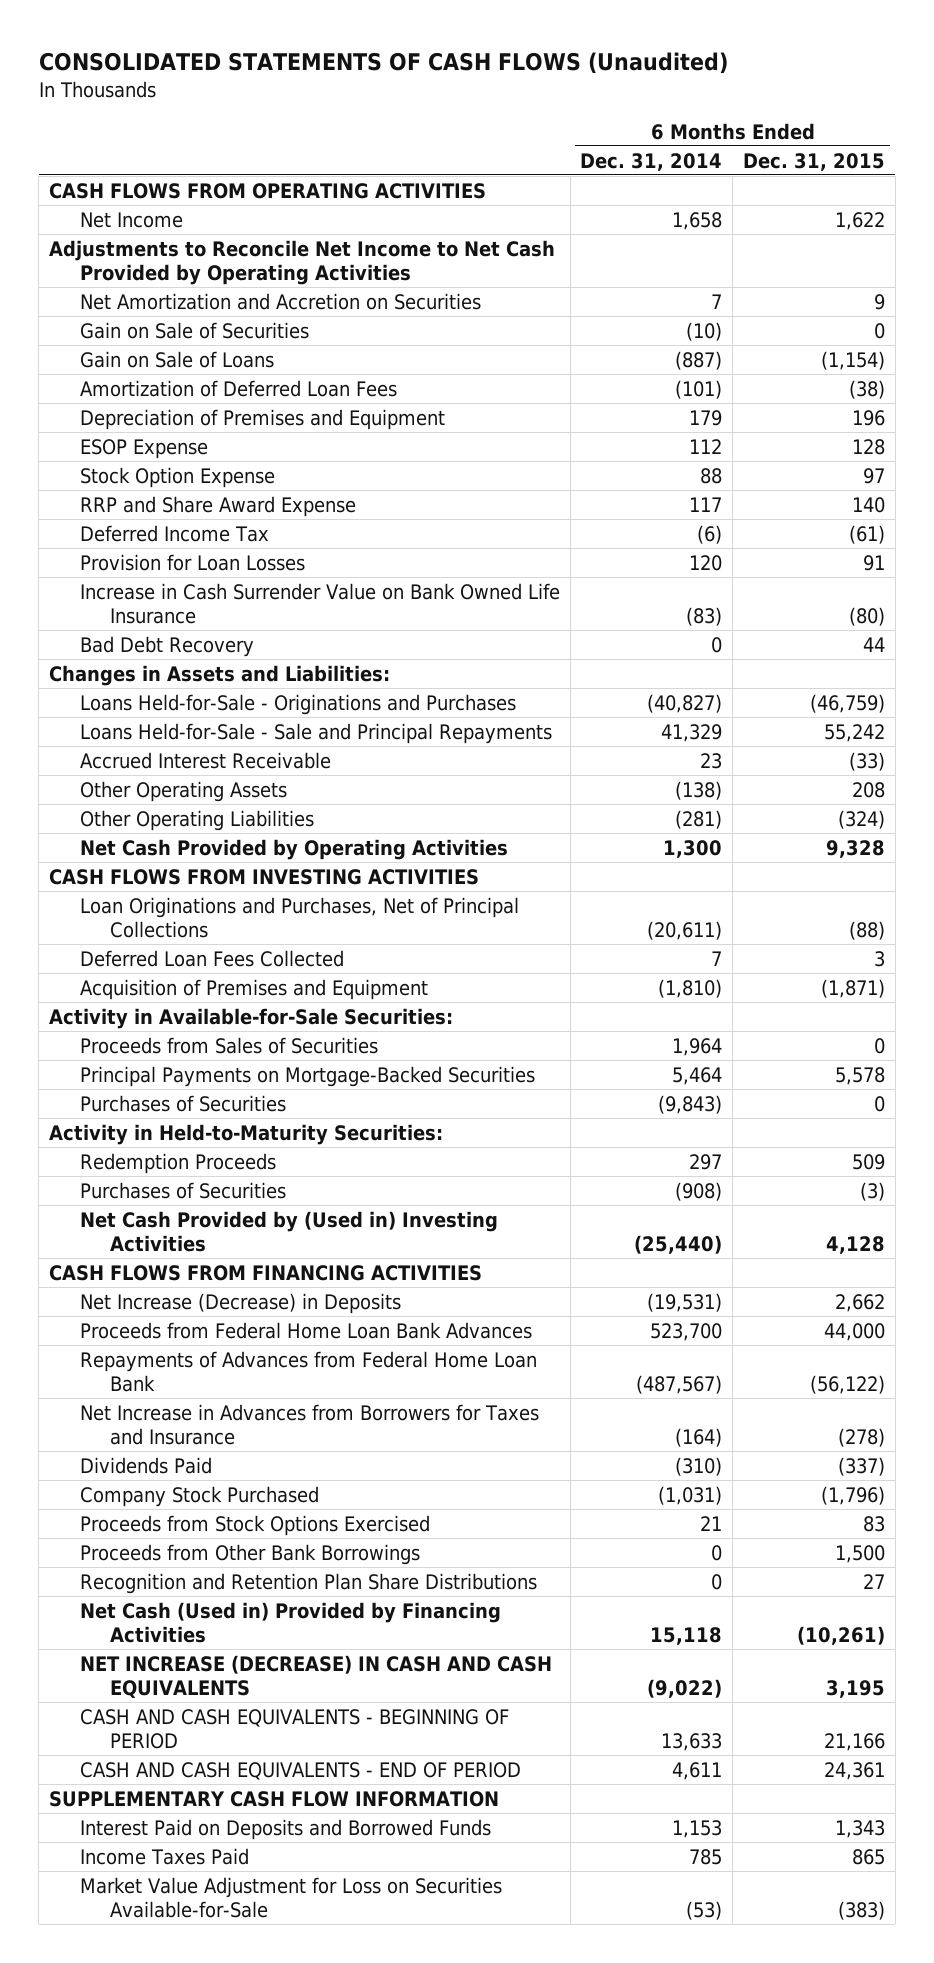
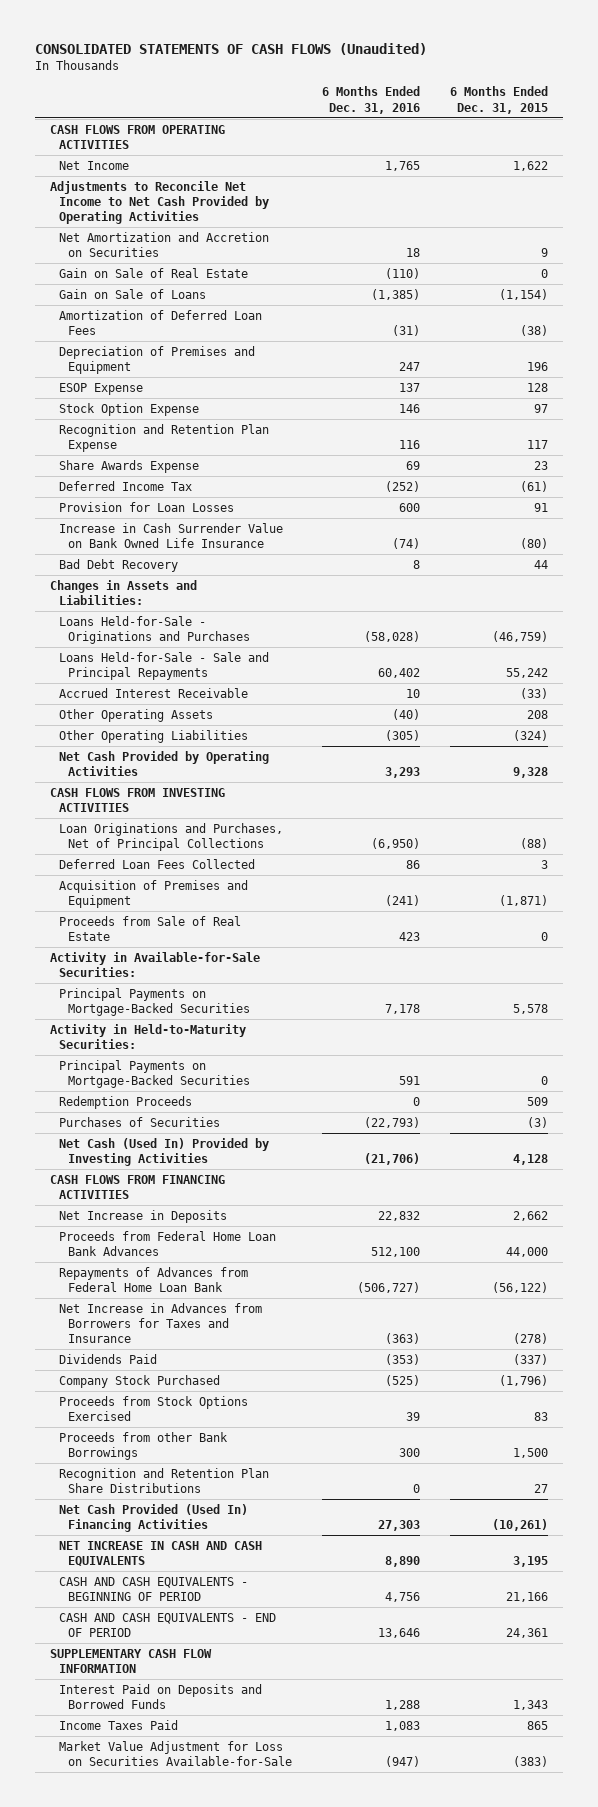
- | 6 Months Ended Dec. 31, 2014 | 6 Months Ended Dec. 31, 2015
+ | 6 Months Ended Dec. 31, 2016 | 6 Months Ended Dec. 31, 2015
- Gain on Sale of Securities | (10) | 0
+ Gain on Sale of Real Estate | (110) | 0
- RRP and Share Award Expense | 117 | 140
+ Recognition and Retention Plan Expense | 116 | 117
+ Share Awards Expense | 69 | 23
+ Proceeds from Sale of Real Estate | 423 | 0
- Proceeds from Sales of Securities | 1,964 | 0
- Purchases of Securities | (9,843) | 0
+ Principal Payments on Mortgage-Backed Securities | 591 | 0
- Net Cash Provided by (Used in) Investing Activities | (25,440) | 4,128
+ Net Cash (Used In) Provided by Investing Activities | (21,706) | 4,128
- Net Increase (Decrease) in Deposits | (19,531) | 2,662
+ Net Increase in Deposits | 22,832 | 2,662
- Proceeds from Other Bank Borrowings | 0 | 1,500
+ Proceeds from other Bank Borrowings | 300 | 1,500
- Net Cash (Used in) Provided by Financing Activities | 15,118 | (10,261)
- NET INCREASE (DECREASE) IN CASH AND CASH EQUIVALENTS | (9,022) | 3,195
+ Net Cash Provided (Used In) Financing Activities | 27,303 | (10,261)
+ NET INCREASE IN CASH AND CASH EQUIVALENTS | 8,890 | 3,195

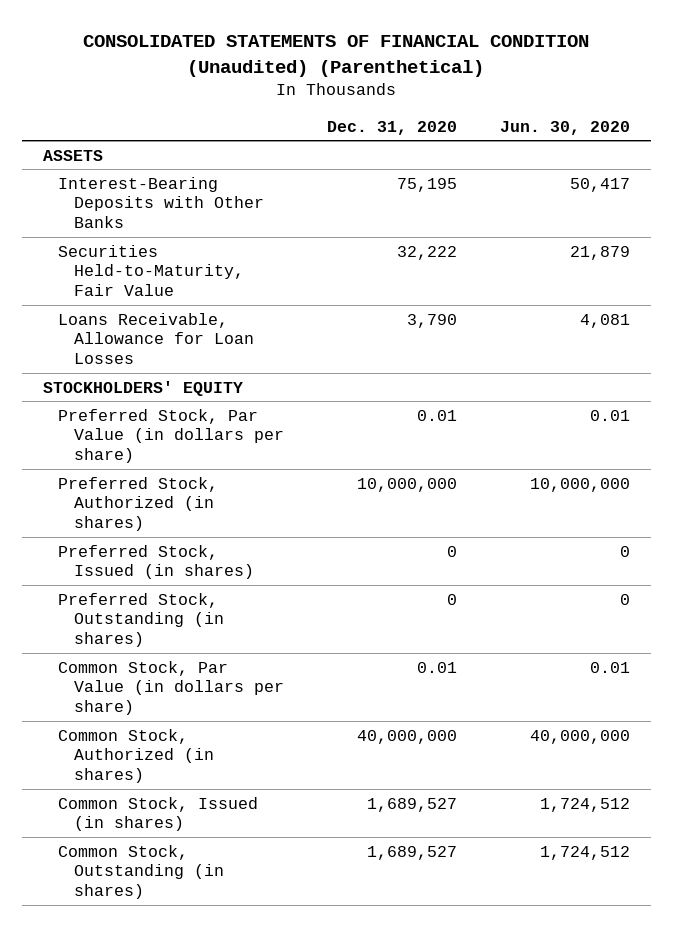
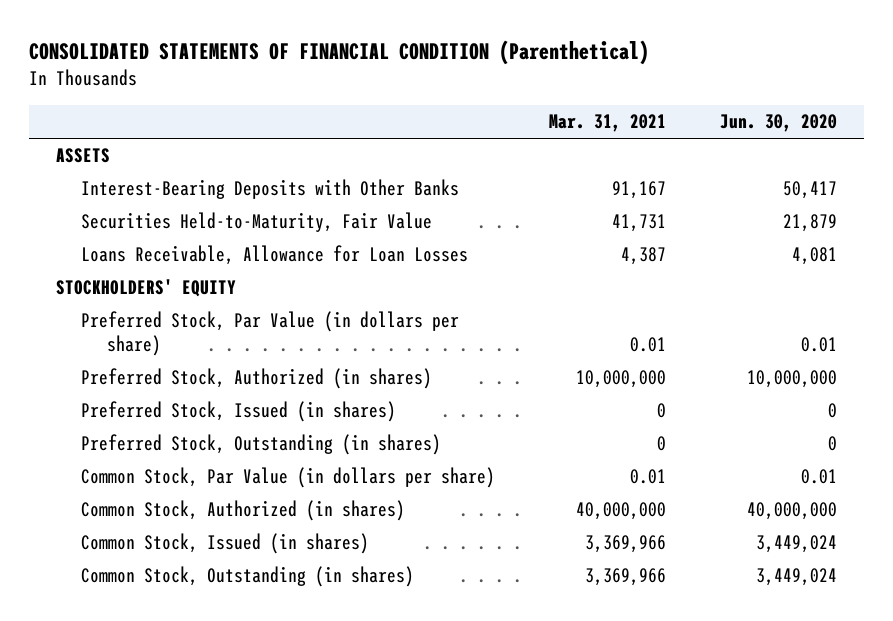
- CONSOLIDATED STATEMENTS OF FINANCIAL CONDITION (Unaudited) (Parenthetical)
+ CONSOLIDATED STATEMENTS OF FINANCIAL CONDITION (Parenthetical)
- | Dec. 31, 2020 | Jun. 30, 2020
+ | Mar. 31, 2021 | Jun. 30, 2020
- Common Stock, Issued (in shares) | 1,689,527 | 1,724,512
- Common Stock, Outstanding (in shares) | 1,689,527 | 1,724,512
+ Common Stock, Issued (in shares) | 3,369,966 | 3,449,024
+ Common Stock, Outstanding (in shares) | 3,369,966 | 3,449,024

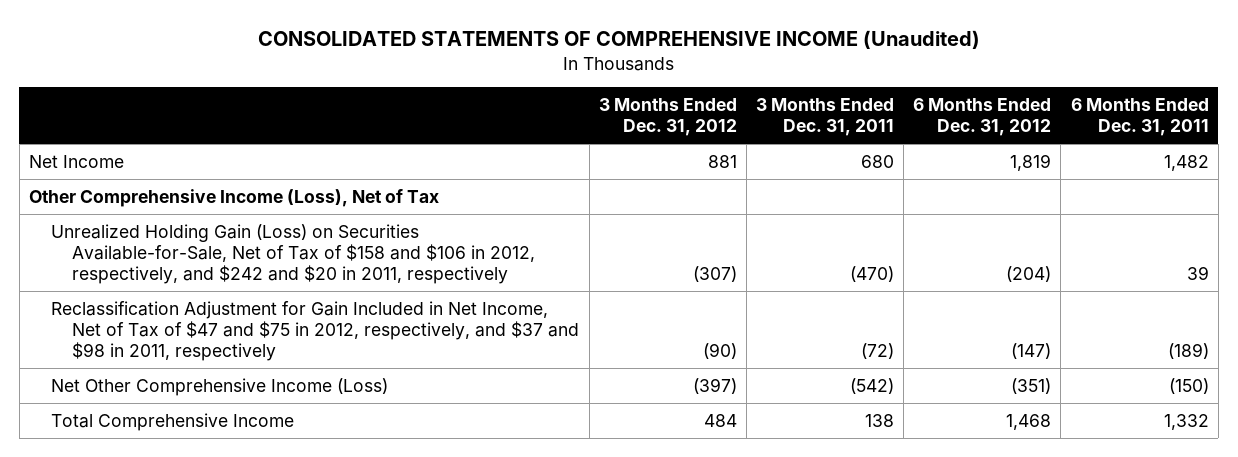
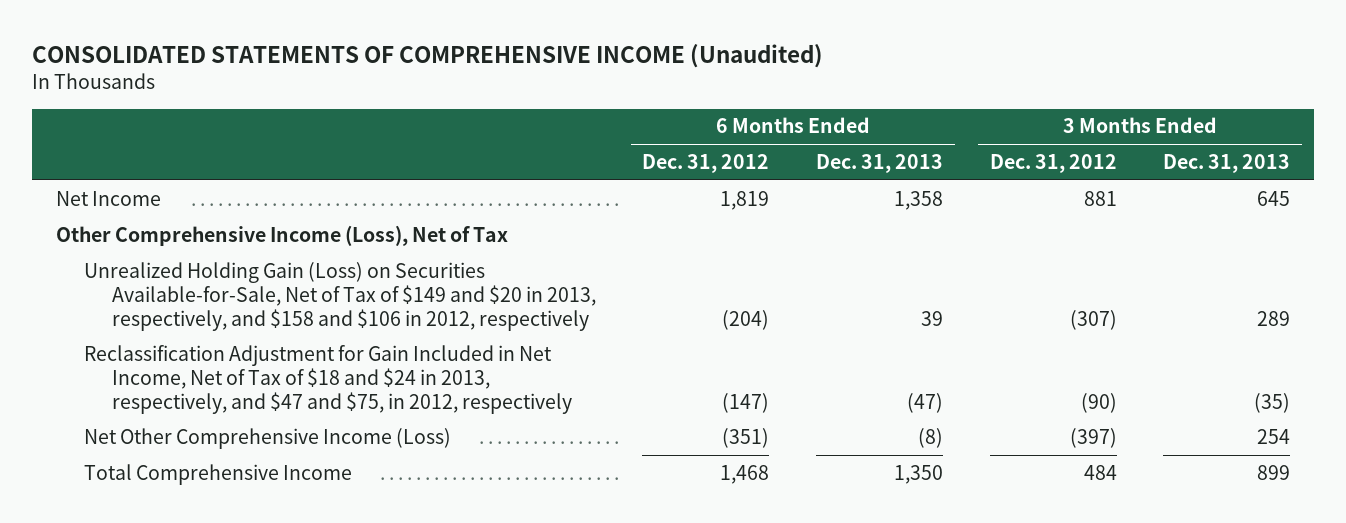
- | 3 Months Ended Dec. 31, 2012 | 3 Months Ended Dec. 31, 2011 | 6 Months Ended Dec. 31, 2012 | 6 Months Ended Dec. 31, 2011
+ | 6 Months Ended Dec. 31, 2012 | 6 Months Ended Dec. 31, 2013 | 3 Months Ended Dec. 31, 2012 | 3 Months Ended Dec. 31, 2013
- Unrealized Holding Gain (Loss) on Securities Available-for-Sale, Net of Tax of $158 and $106 in 2012, respectively, and $242 and $20 in 2011, respectively | (307) | (470) | (204) | 39
- Reclassification Adjustment for Gain Included in Net Income, Net of Tax of $47 and $75 in 2012, respectively, and $37 and $98 in 2011, respectively | (90) | (72) | (147) | (189)
+ Unrealized Holding Gain (Loss) on Securities Available-for-Sale, Net of Tax of $149 and $20 in 2013, respectively, and $158 and $106 in 2012, respectively | (204) | 39 | (307) | 289
+ Reclassification Adjustment for Gain Included in Net Income, Net of Tax of $18 and $24 in 2013, respectively, and $47 and $75, in 2012, respectively | (147) | (47) | (90) | (35)

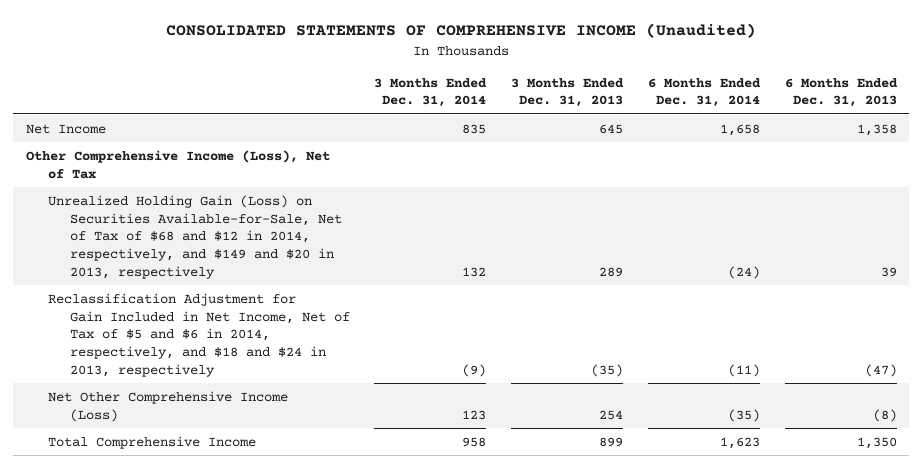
- | 6 Months Ended Dec. 31, 2012 | 6 Months Ended Dec. 31, 2013 | 3 Months Ended Dec. 31, 2012 | 3 Months Ended Dec. 31, 2013
+ | 3 Months Ended Dec. 31, 2014 | 3 Months Ended Dec. 31, 2013 | 6 Months Ended Dec. 31, 2014 | 6 Months Ended Dec. 31, 2013
- Unrealized Holding Gain (Loss) on Securities Available-for-Sale, Net of Tax of $149 and $20 in 2013, respectively, and $158 and $106 in 2012, respectively | (204) | 39 | (307) | 289
- Reclassification Adjustment for Gain Included in Net Income, Net of Tax of $18 and $24 in 2013, respectively, and $47 and $75, in 2012, respectively | (147) | (47) | (90) | (35)
+ Unrealized Holding Gain (Loss) on Securities Available-for-Sale, Net of Tax of $68 and $12 in 2014, respectively, and $149 and $20 in 2013, respectively | 132 | 289 | (24) | 39
+ Reclassification Adjustment for Gain Included in Net Income, Net of Tax of $5 and $6 in 2014, respectively, and $18 and $24 in 2013, respectively | (9) | (35) | (11) | (47)

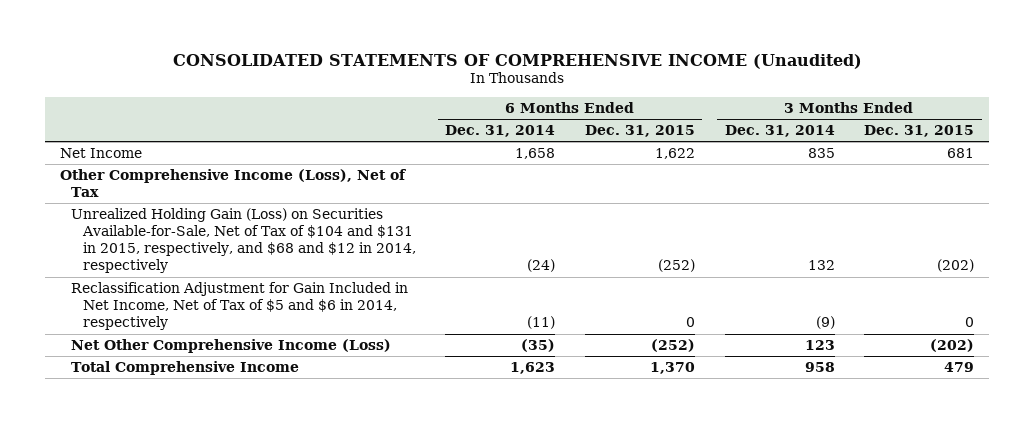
- | 3 Months Ended Dec. 31, 2014 | 3 Months Ended Dec. 31, 2013 | 6 Months Ended Dec. 31, 2014 | 6 Months Ended Dec. 31, 2013
+ | 6 Months Ended Dec. 31, 2014 | 6 Months Ended Dec. 31, 2015 | 3 Months Ended Dec. 31, 2014 | 3 Months Ended Dec. 31, 2015
- Unrealized Holding Gain (Loss) on Securities Available-for-Sale, Net of Tax of $68 and $12 in 2014, respectively, and $149 and $20 in 2013, respectively | 132 | 289 | (24) | 39
- Reclassification Adjustment for Gain Included in Net Income, Net of Tax of $5 and $6 in 2014, respectively, and $18 and $24 in 2013, respectively | (9) | (35) | (11) | (47)
+ Unrealized Holding Gain (Loss) on Securities Available-for-Sale, Net of Tax of $104 and $131 in 2015, respectively, and $68 and $12 in 2014, respectively | (24) | (252) | 132 | (202)
+ Reclassification Adjustment for Gain Included in Net Income, Net of Tax of $5 and $6 in 2014, respectively | (11) | 0 | (9) | 0

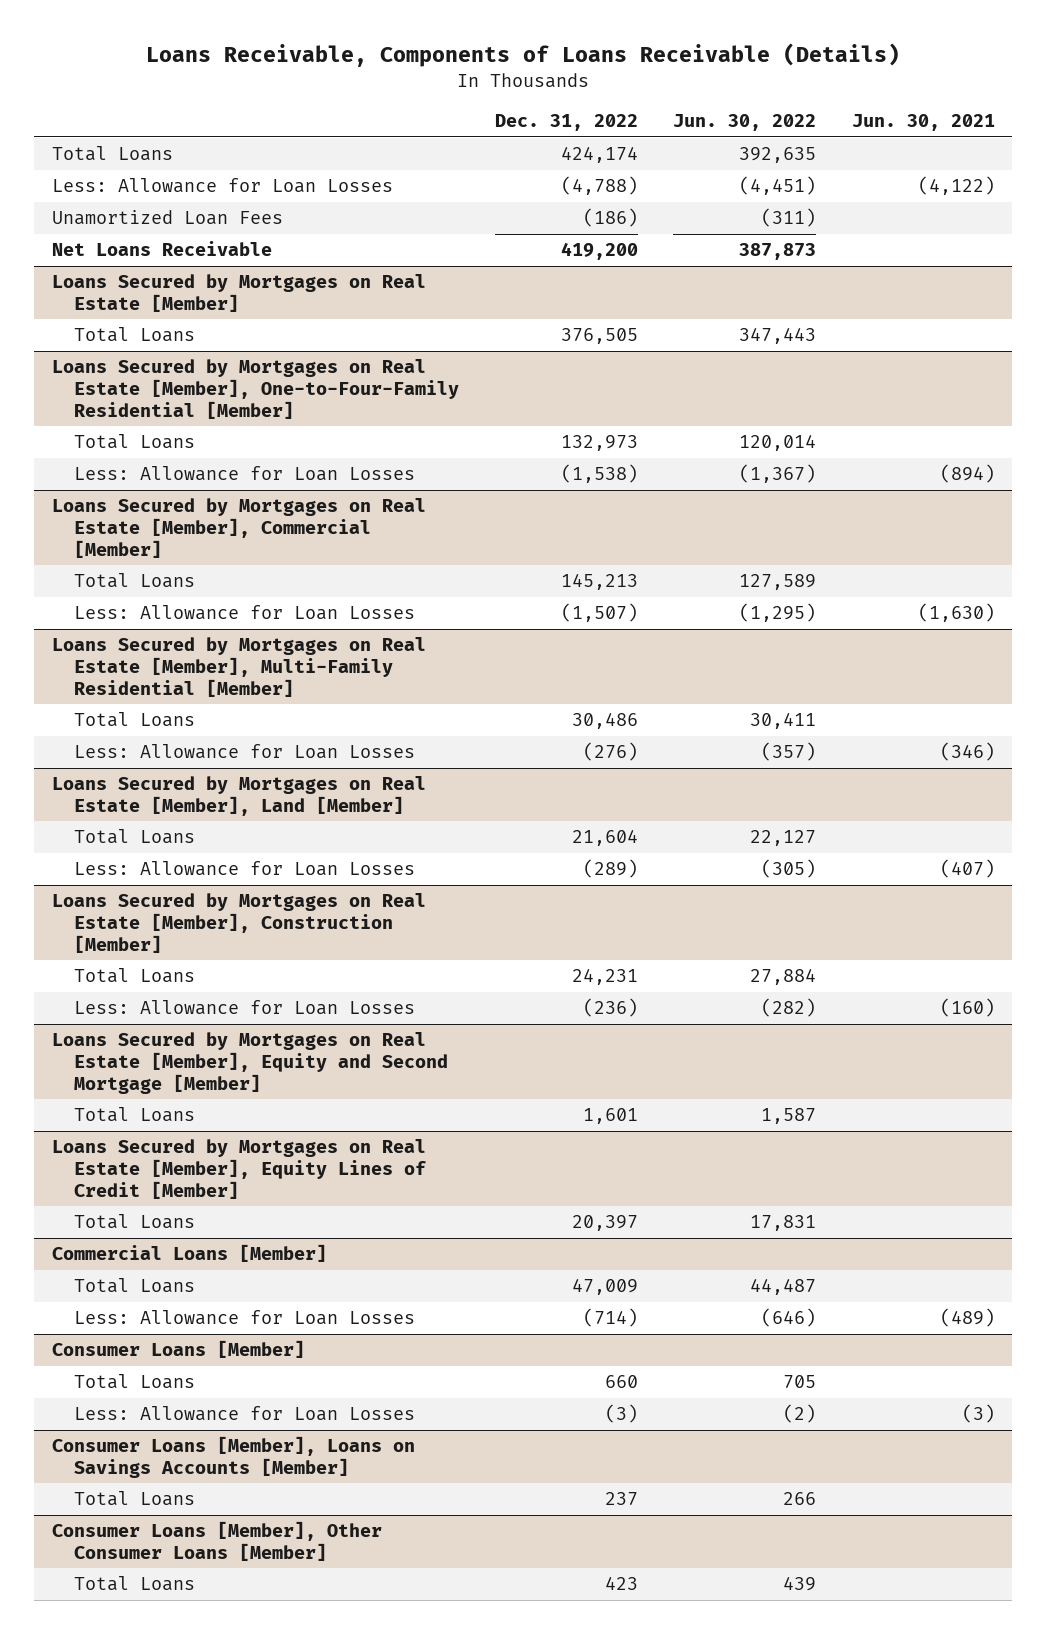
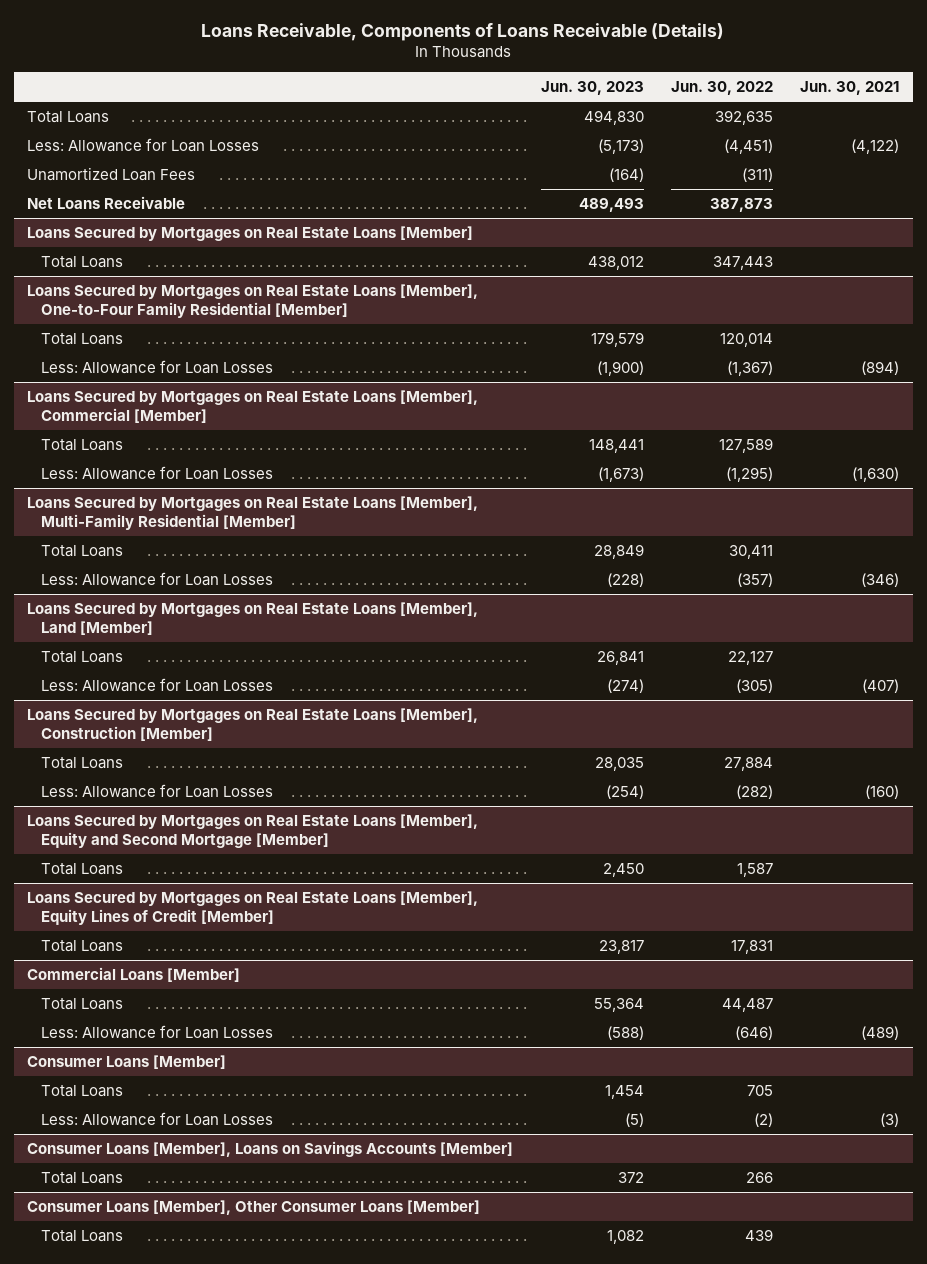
- | Dec. 31, 2022 | Jun. 30, 2022 | Jun. 30, 2021
+ | Jun. 30, 2023 | Jun. 30, 2022 | Jun. 30, 2021
- Loans Secured by Mortgages on Real Estate [Member]
+ Loans Secured by Mortgages on Real Estate Loans [Member]
- Loans Secured by Mortgages on Real Estate [Member], One-to-Four-Family Residential [Member]
+ Loans Secured by Mortgages on Real Estate Loans [Member], One-to-Four Family Residential [Member]
- Loans Secured by Mortgages on Real Estate [Member], Commercial [Member]
+ Loans Secured by Mortgages on Real Estate Loans [Member], Commercial [Member]
- Loans Secured by Mortgages on Real Estate [Member], Multi-Family Residential [Member]
+ Loans Secured by Mortgages on Real Estate Loans [Member], Multi-Family Residential [Member]
- Loans Secured by Mortgages on Real Estate [Member], Land [Member]
+ Loans Secured by Mortgages on Real Estate Loans [Member], Land [Member]
- Loans Secured by Mortgages on Real Estate [Member], Construction [Member]
+ Loans Secured by Mortgages on Real Estate Loans [Member], Construction [Member]
- Loans Secured by Mortgages on Real Estate [Member], Equity and Second Mortgage [Member]
+ Loans Secured by Mortgages on Real Estate Loans [Member], Equity and Second Mortgage [Member]
- Loans Secured by Mortgages on Real Estate [Member], Equity Lines of Credit [Member]
+ Loans Secured by Mortgages on Real Estate Loans [Member], Equity Lines of Credit [Member]

